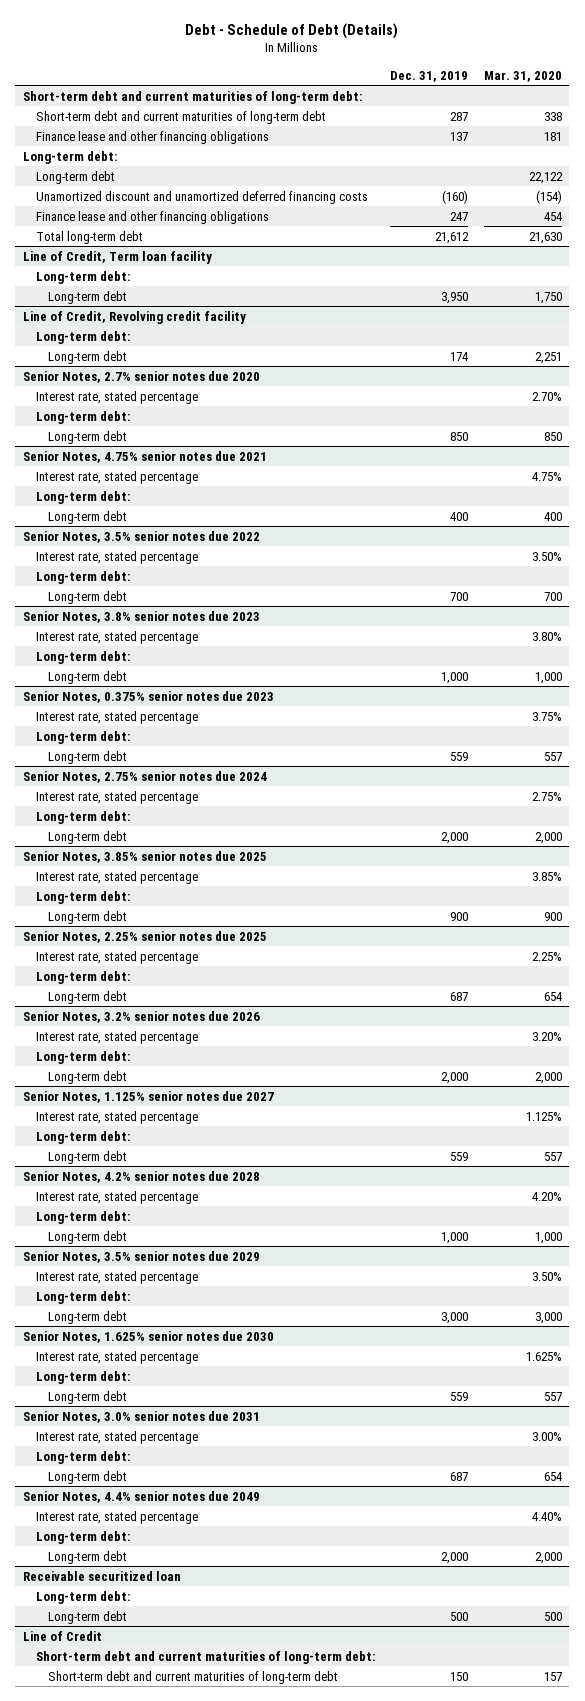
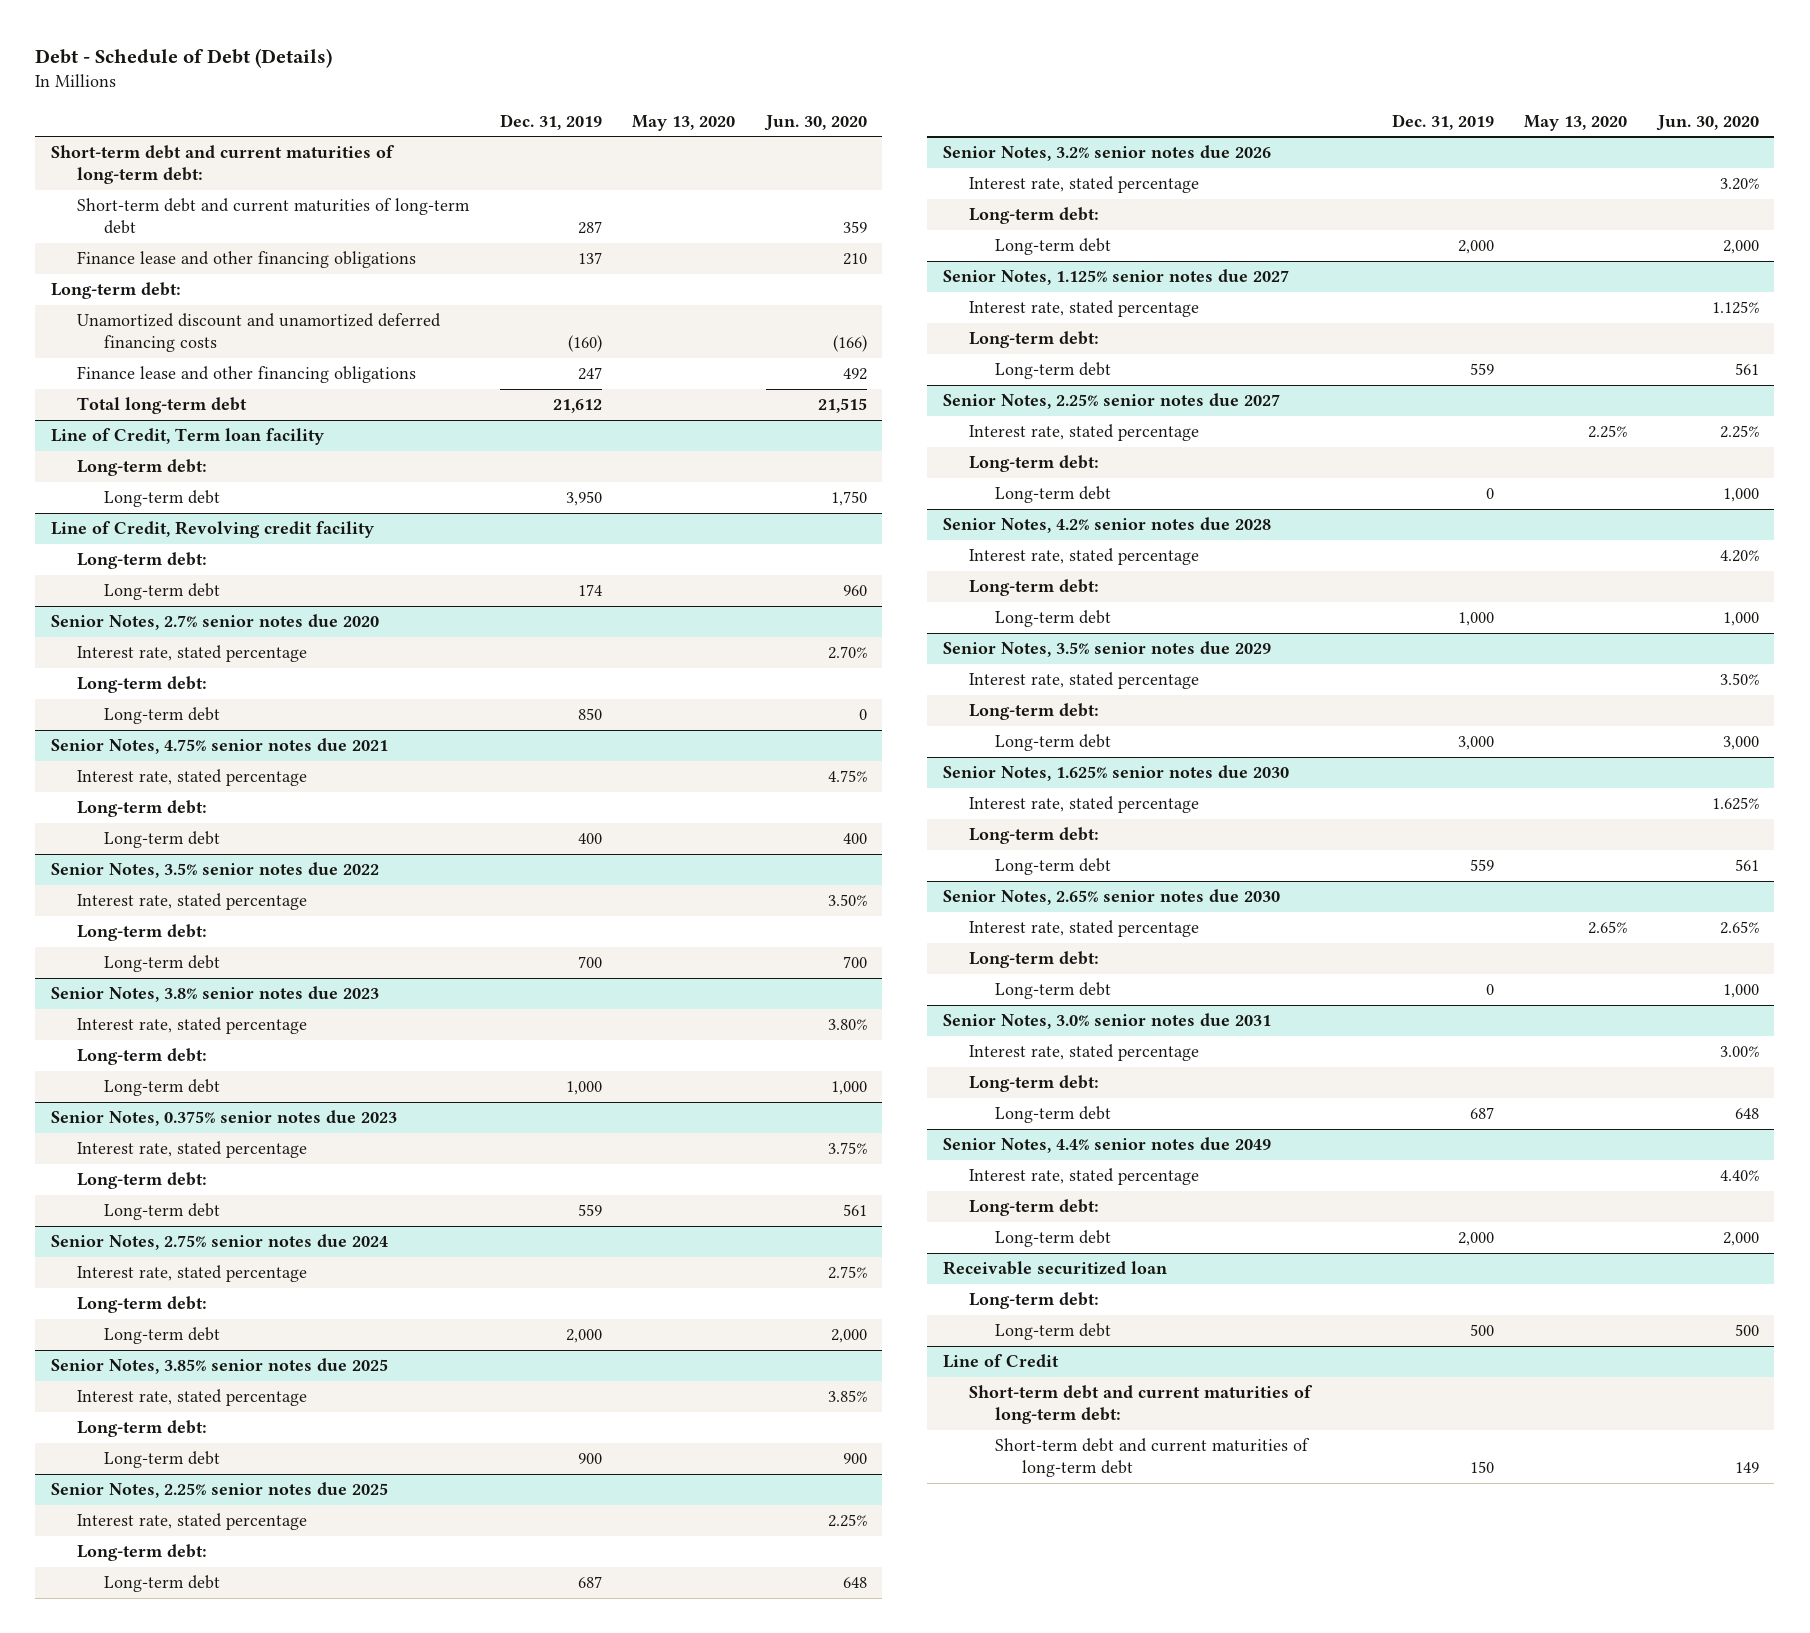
- | Dec. 31, 2019 | Mar. 31, 2020
+ | Dec. 31, 2019 | May 13, 2020 | Jun. 30, 2020
- Long-term debt | | 22,122
+ Senior Notes, 2.25% senior notes due 2027
+ Interest rate, stated percentage | | 2.25% | 2.25%
+ Long-term debt:
+ Long-term debt | 0 | | 1,000
+ Senior Notes, 2.65% senior notes due 2030
+ Interest rate, stated percentage | | 2.65% | 2.65%
+ Long-term debt:
+ Long-term debt | 0 | | 1,000

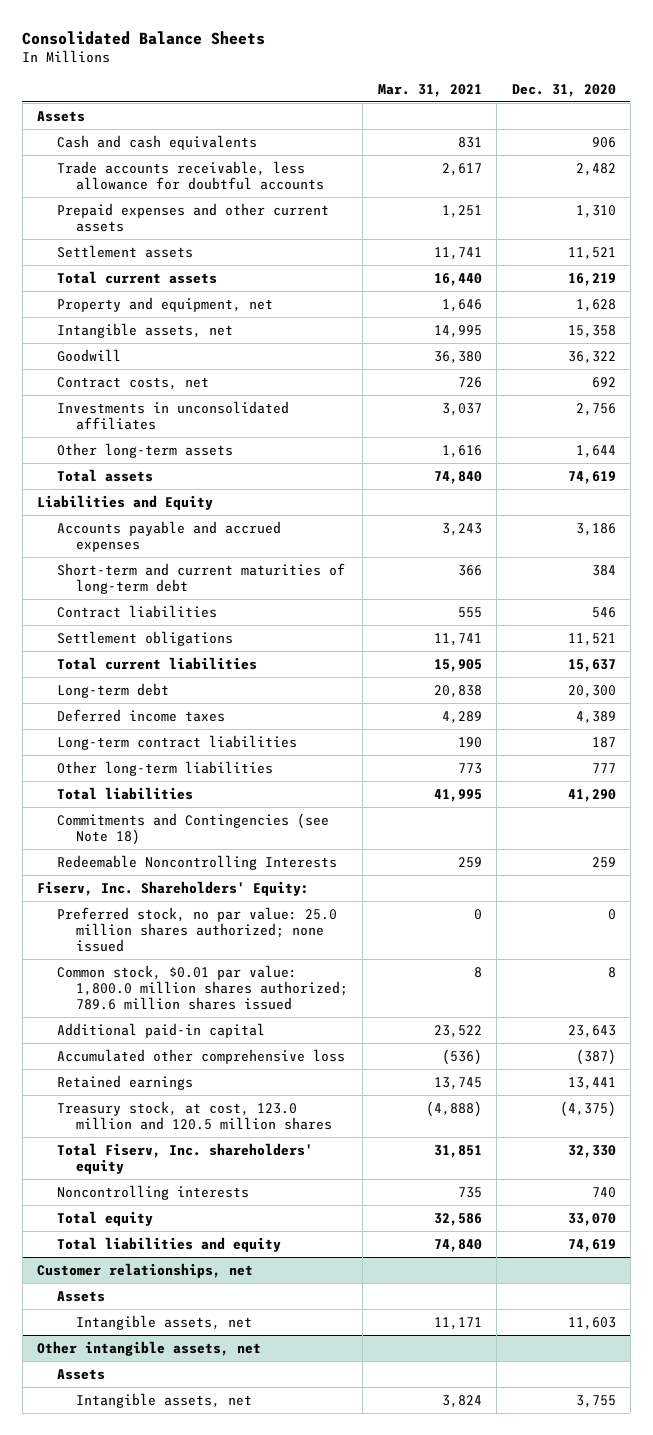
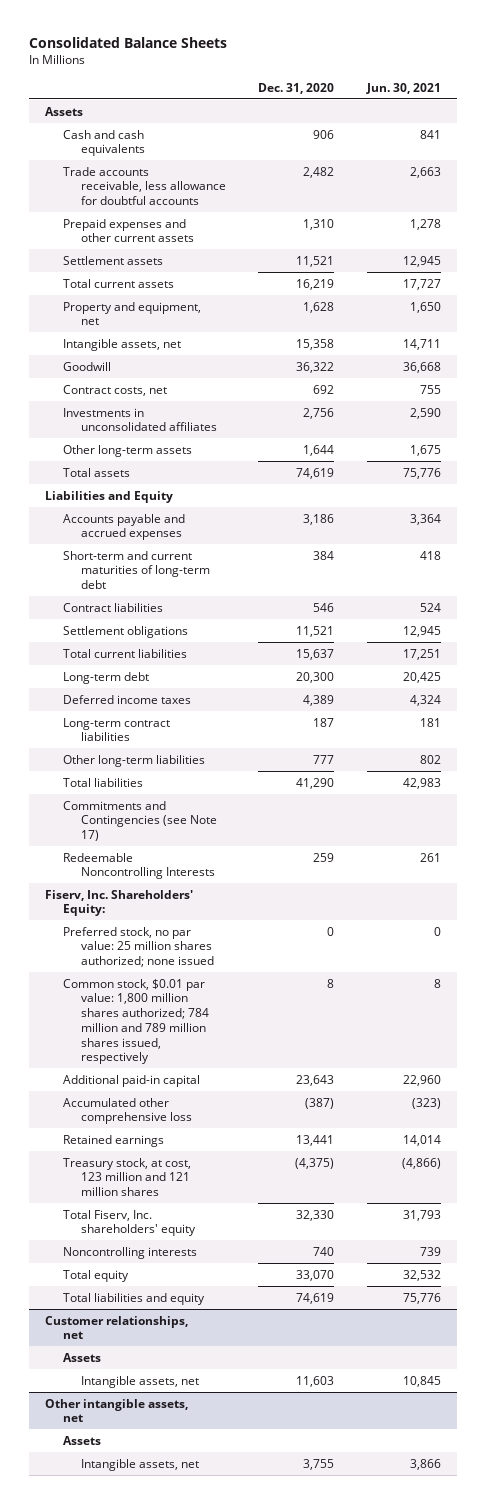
- | Mar. 31, 2021 | Dec. 31, 2020
+ | Dec. 31, 2020 | Jun. 30, 2021
- Commitments and Contingencies (see Note 18)
+ Commitments and Contingencies (see Note 17)
- Preferred stock, no par value: 25.0 million shares authorized; none issued | 0 | 0
- Common stock, $0.01 par value: 1,800.0 million shares authorized; 789.6 million shares issued | 8 | 8
+ Preferred stock, no par value: 25 million shares authorized; none issued | 0 | 0
+ Common stock, $0.01 par value: 1,800 million shares authorized; 784 million and 789 million shares issued, respectively | 8 | 8
- Treasury stock, at cost, 123.0 million and 120.5 million shares | (4,888) | (4,375)
+ Treasury stock, at cost, 123 million and 121 million shares | (4,375) | (4,866)

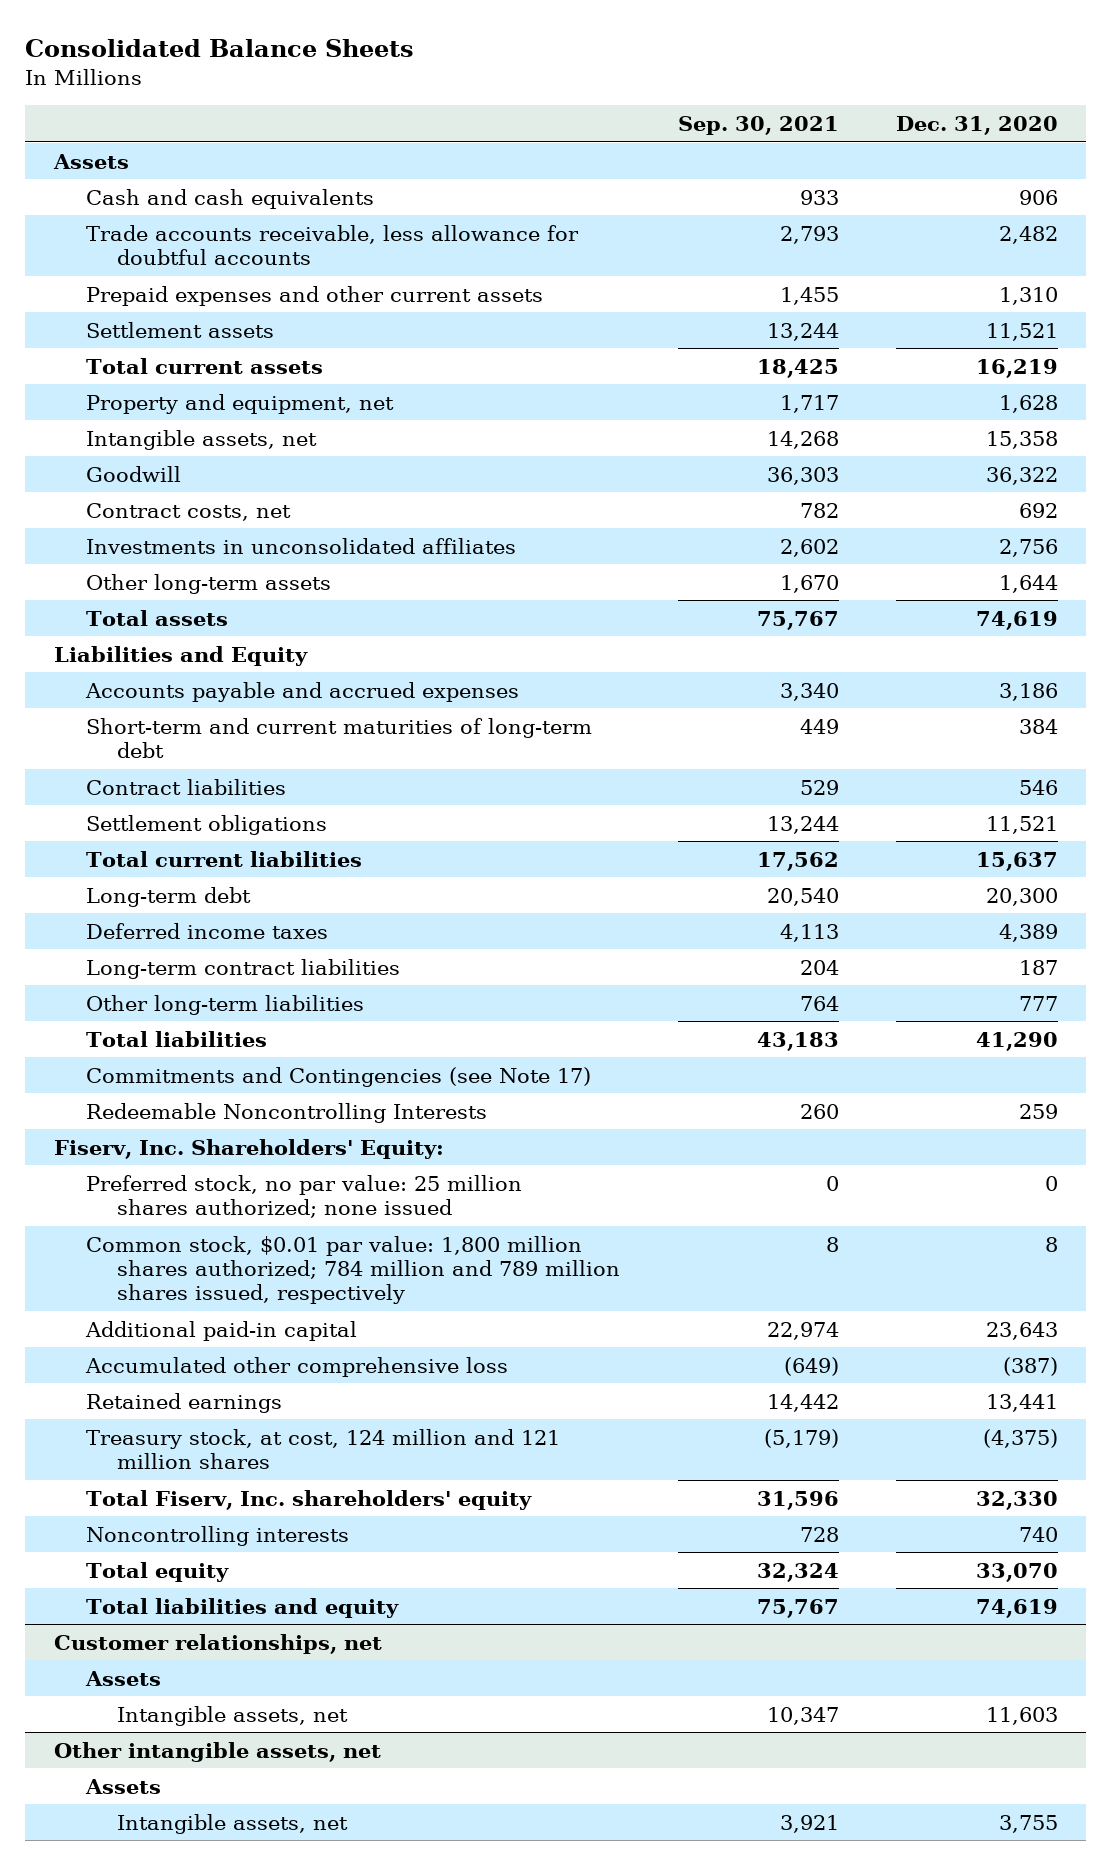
- | Dec. 31, 2020 | Jun. 30, 2021
+ | Sep. 30, 2021 | Dec. 31, 2020
- Treasury stock, at cost, 123 million and 121 million shares | (4,375) | (4,866)
+ Treasury stock, at cost, 124 million and 121 million shares | (5,179) | (4,375)

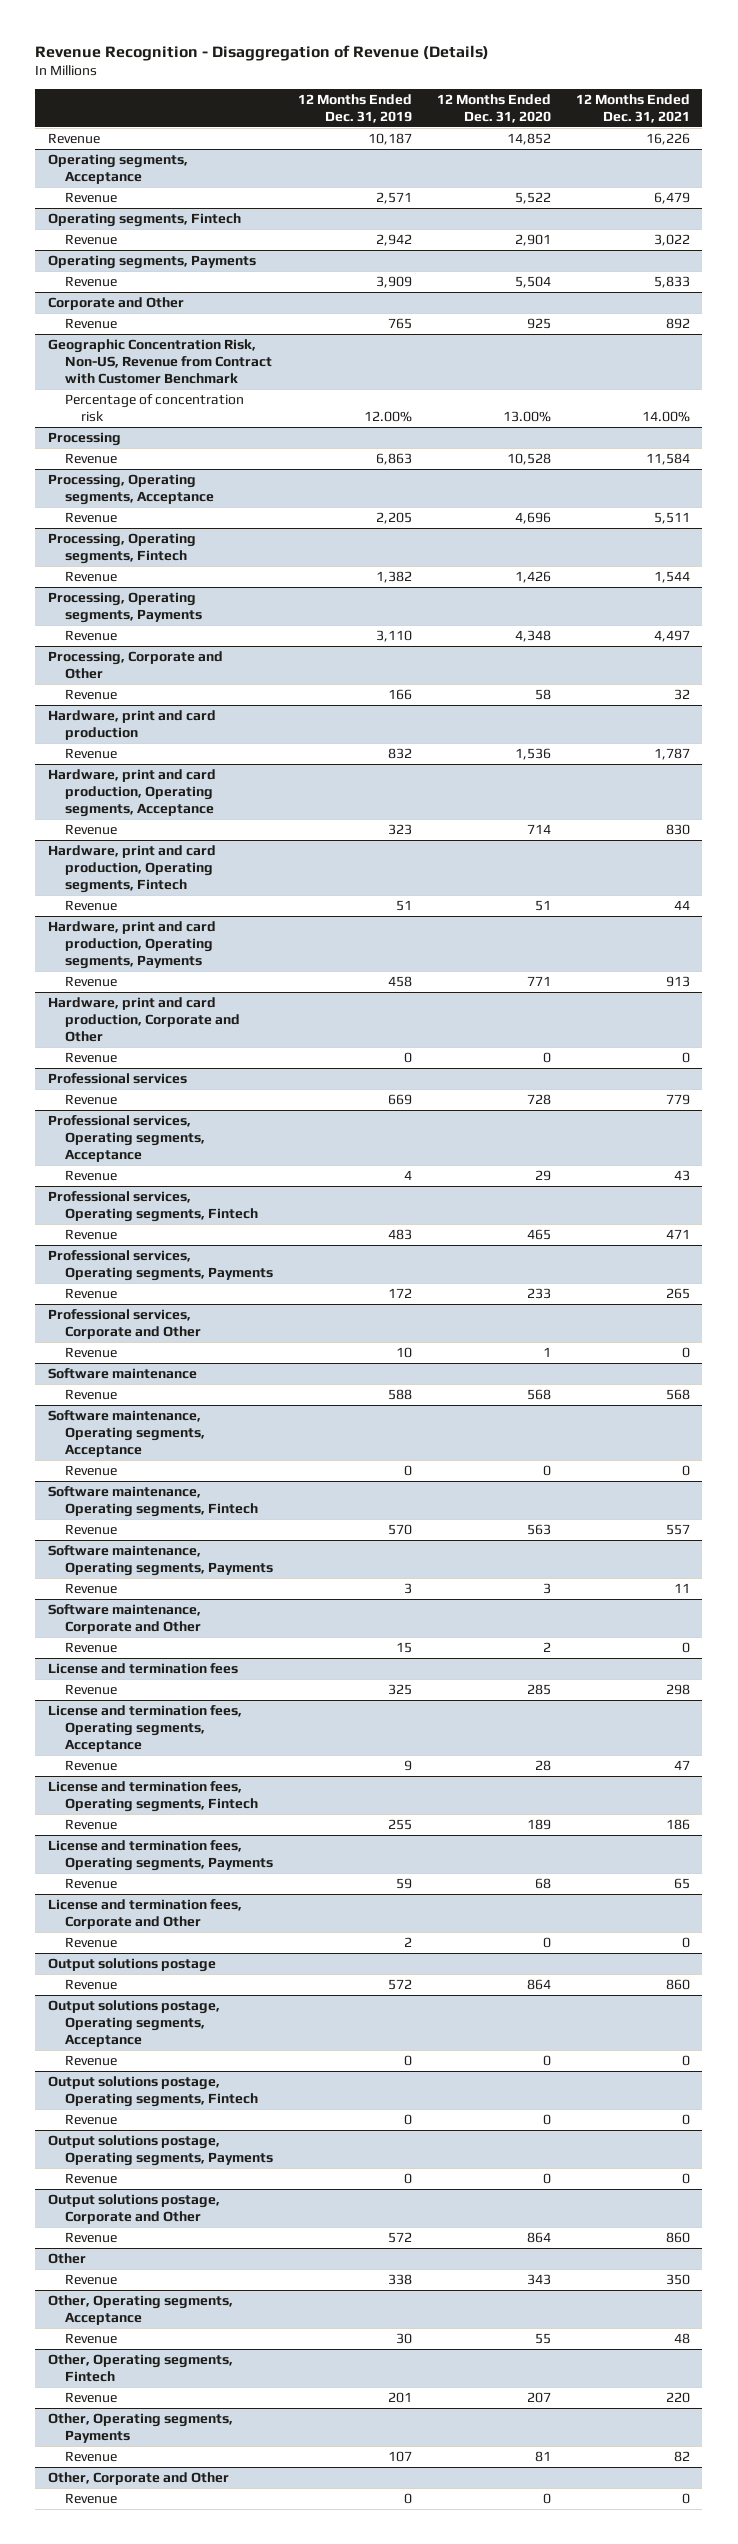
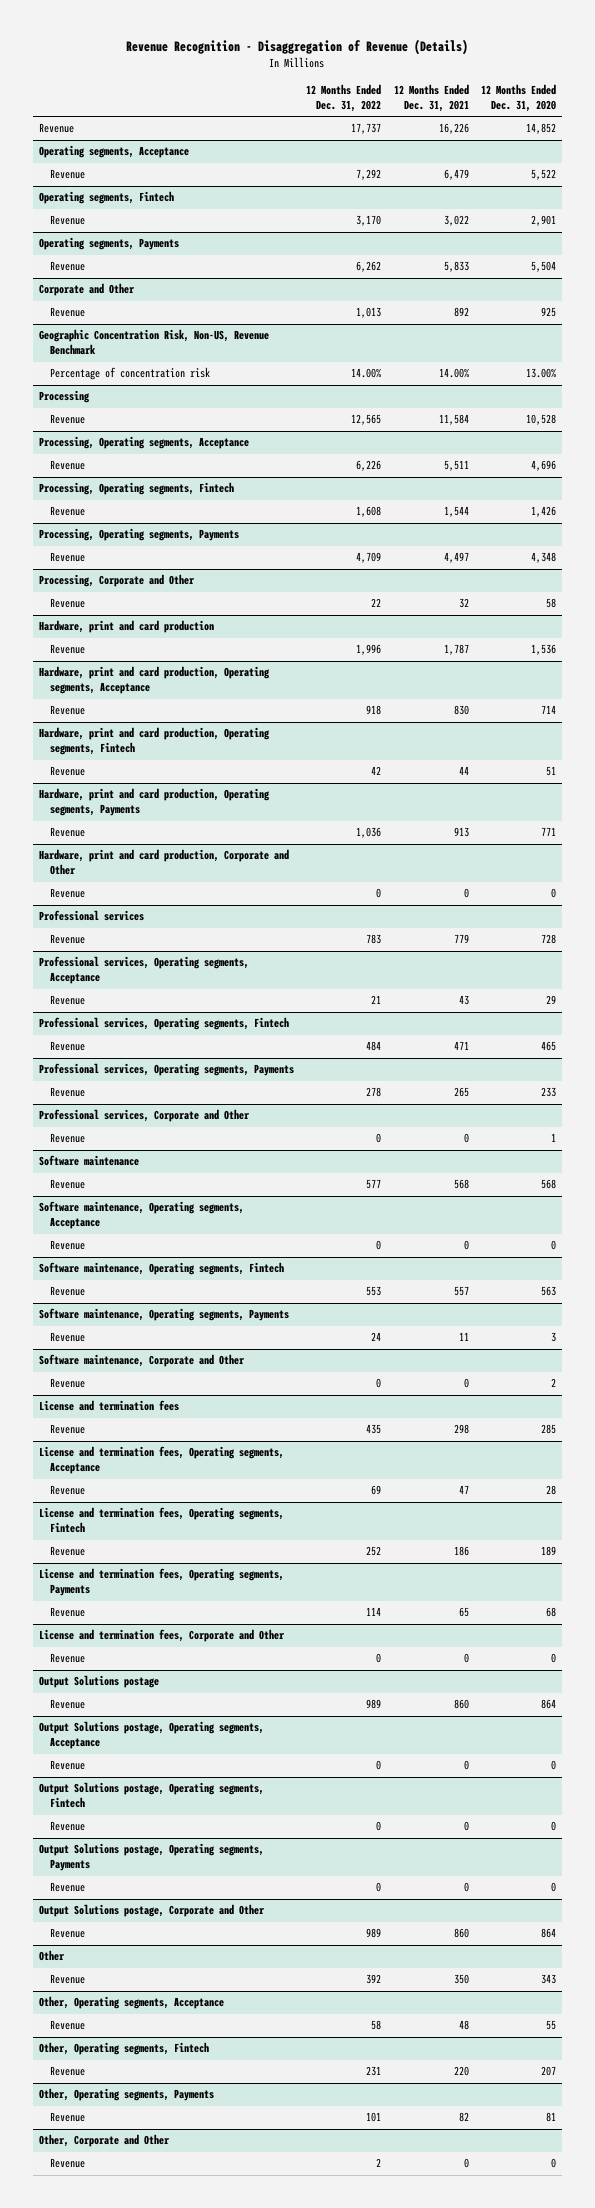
- | 12 Months Ended Dec. 31, 2019 | 12 Months Ended Dec. 31, 2020 | 12 Months Ended Dec. 31, 2021
+ | 12 Months Ended Dec. 31, 2022 | 12 Months Ended Dec. 31, 2021 | 12 Months Ended Dec. 31, 2020
- Geographic Concentration Risk, Non-US, Revenue from Contract with Customer Benchmark
+ Geographic Concentration Risk, Non-US, Revenue Benchmark
- Output solutions postage
+ Output Solutions postage
- Output solutions postage, Operating segments, Acceptance
+ Output Solutions postage, Operating segments, Acceptance
- Output solutions postage, Operating segments, Fintech
+ Output Solutions postage, Operating segments, Fintech
- Output solutions postage, Operating segments, Payments
+ Output Solutions postage, Operating segments, Payments
- Output solutions postage, Corporate and Other
+ Output Solutions postage, Corporate and Other

